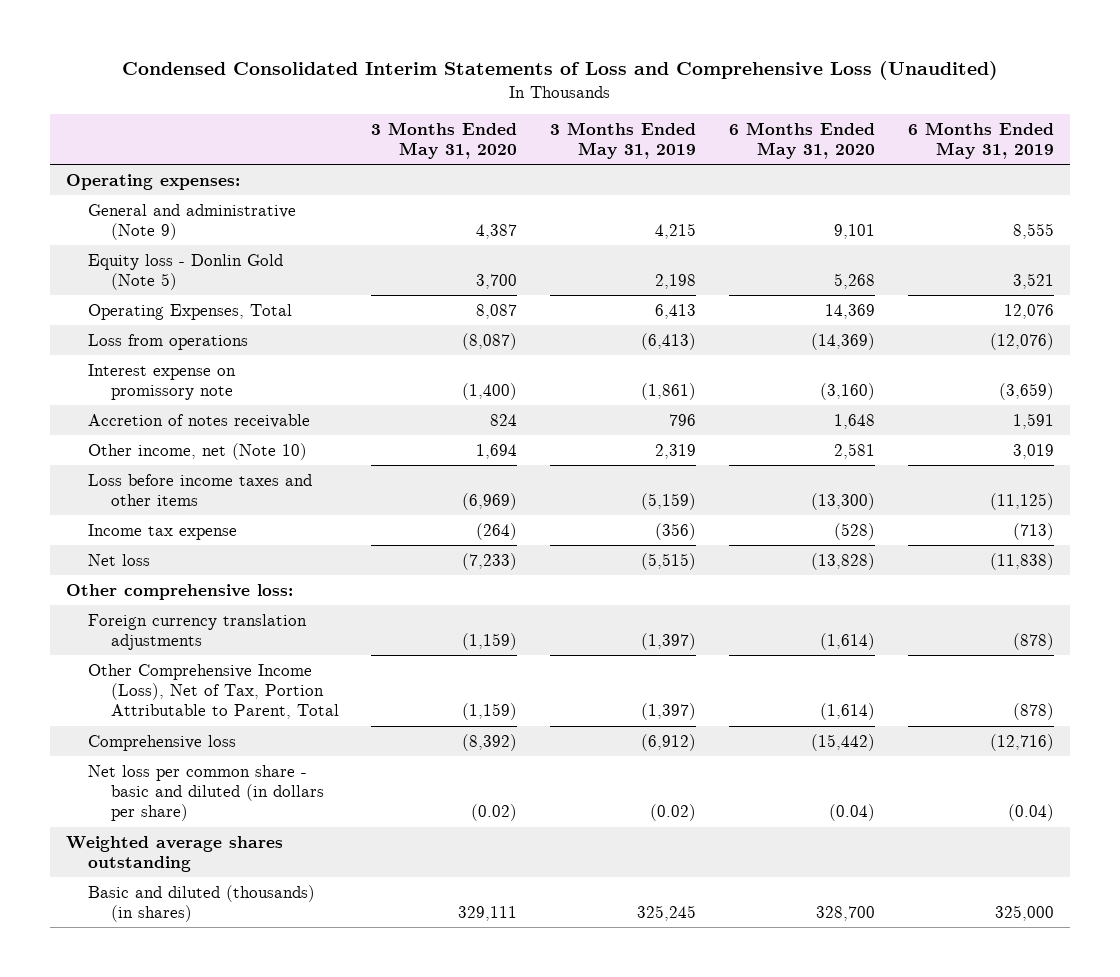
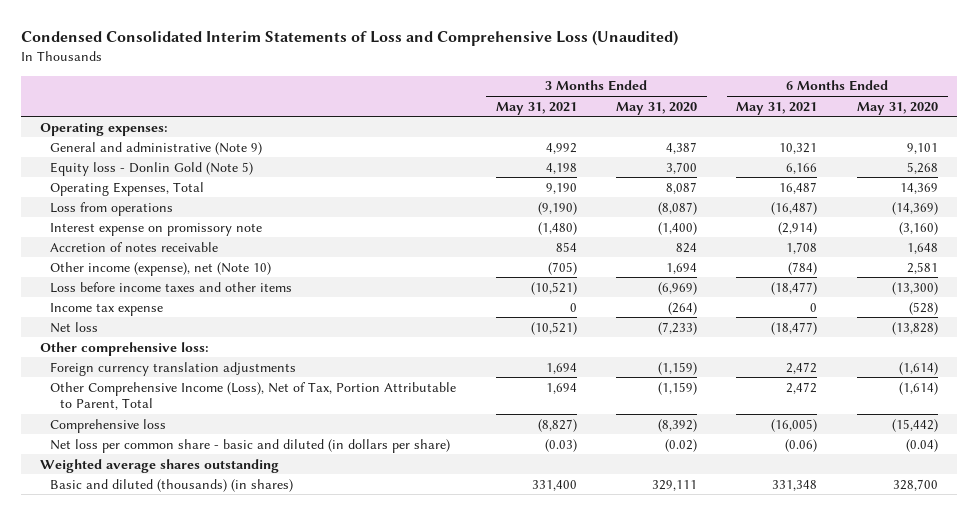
- | 3 Months Ended May 31, 2020 | 3 Months Ended May 31, 2019 | 6 Months Ended May 31, 2020 | 6 Months Ended May 31, 2019
+ | 3 Months Ended May 31, 2021 | 3 Months Ended May 31, 2020 | 6 Months Ended May 31, 2021 | 6 Months Ended May 31, 2020
- Other income, net (Note 10) | 1,694 | 2,319 | 2,581 | 3,019
+ Other income (expense), net (Note 10) | (705) | 1,694 | (784) | 2,581

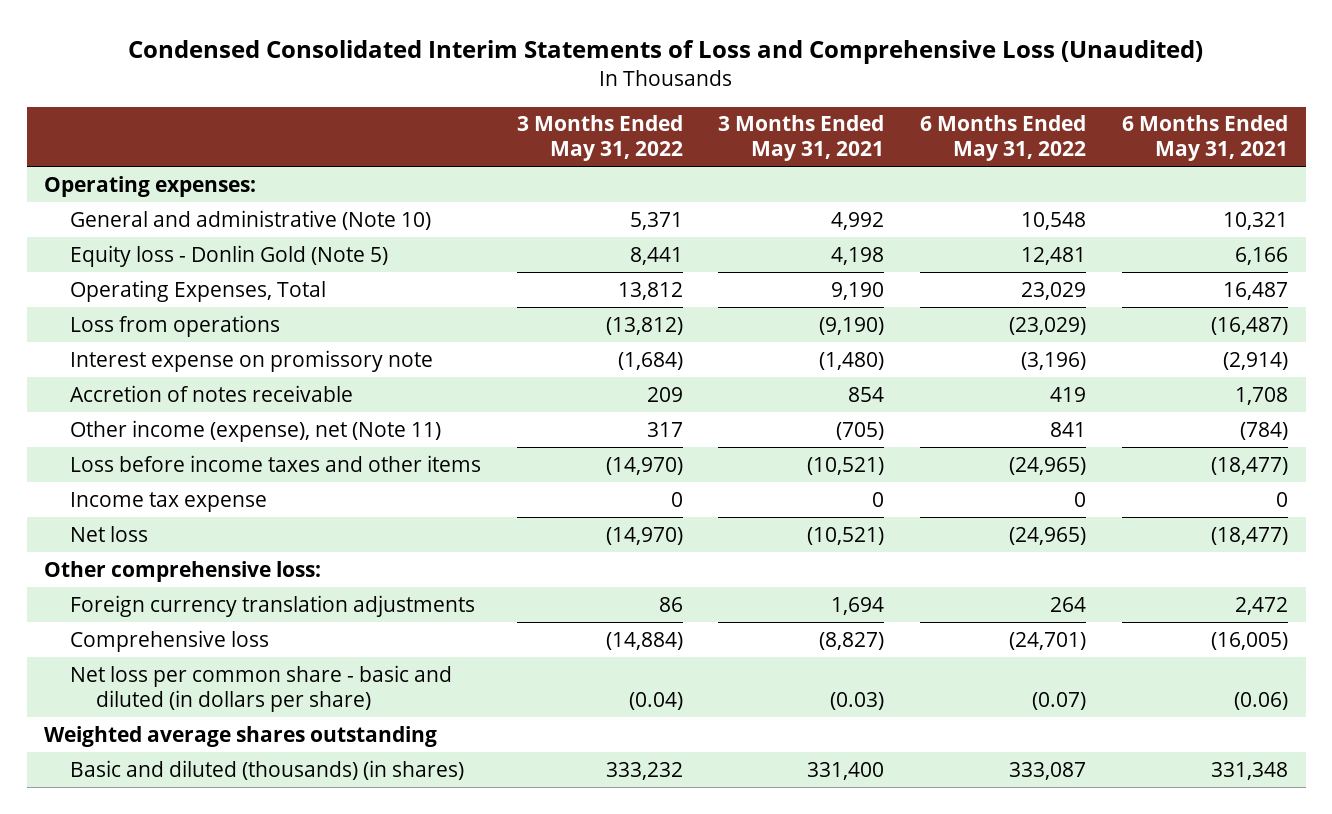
- | 3 Months Ended May 31, 2021 | 3 Months Ended May 31, 2020 | 6 Months Ended May 31, 2021 | 6 Months Ended May 31, 2020
+ | 3 Months Ended May 31, 2022 | 3 Months Ended May 31, 2021 | 6 Months Ended May 31, 2022 | 6 Months Ended May 31, 2021
- General and administrative (Note 9) | 4,992 | 4,387 | 10,321 | 9,101
+ General and administrative (Note 10) | 5,371 | 4,992 | 10,548 | 10,321
- Other income (expense), net (Note 10) | (705) | 1,694 | (784) | 2,581
+ Other income (expense), net (Note 11) | 317 | (705) | 841 | (784)
- Other Comprehensive Income (Loss), Net of Tax, Portion Attributable to Parent, Total | 1,694 | (1,159) | 2,472 | (1,614)

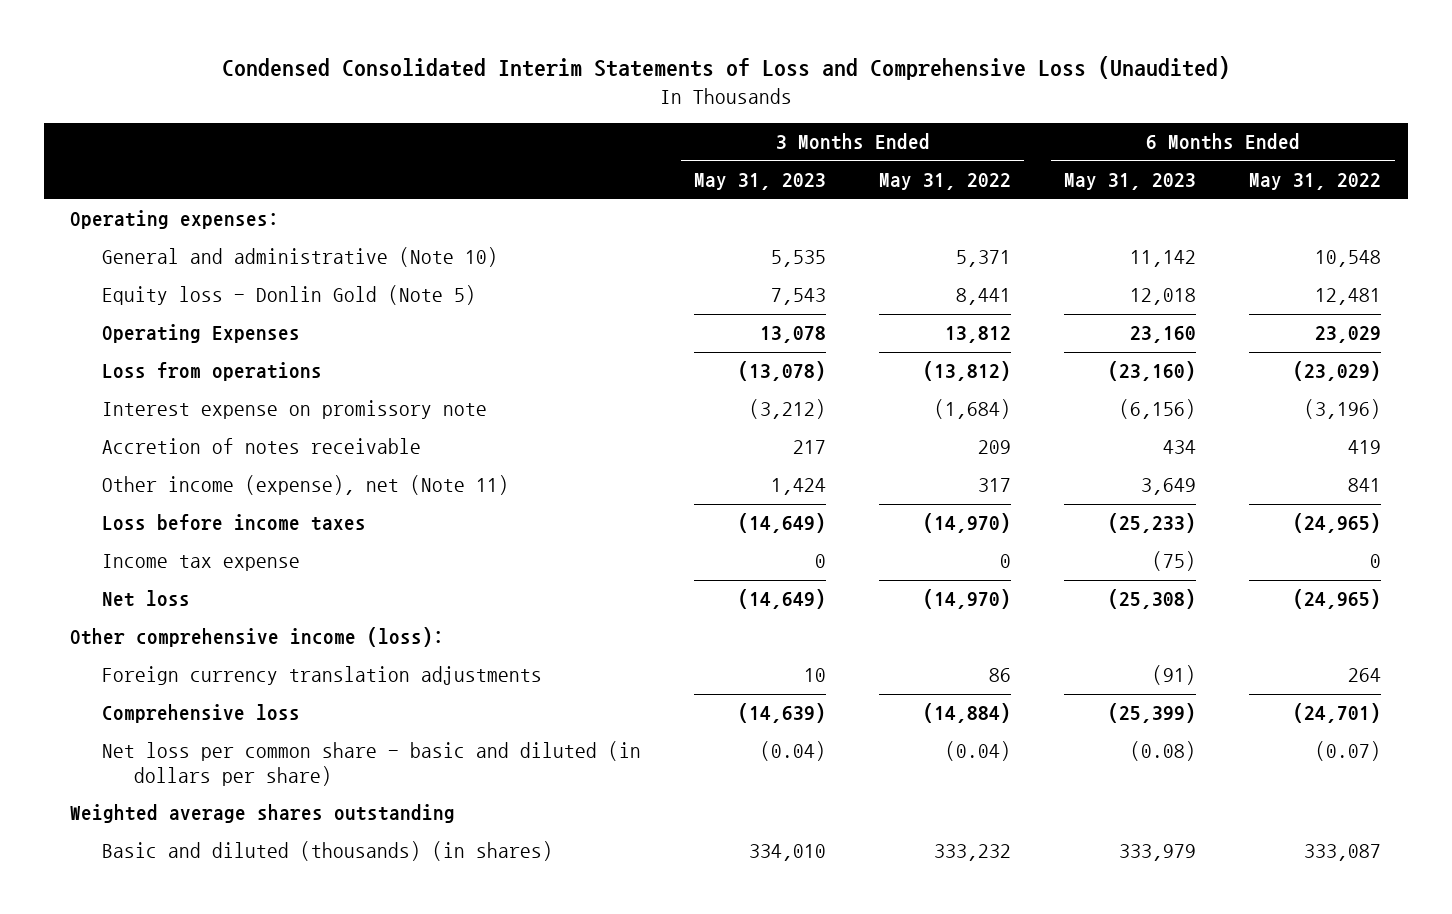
- | 3 Months Ended May 31, 2022 | 3 Months Ended May 31, 2021 | 6 Months Ended May 31, 2022 | 6 Months Ended May 31, 2021
+ | 3 Months Ended May 31, 2023 | 3 Months Ended May 31, 2022 | 6 Months Ended May 31, 2023 | 6 Months Ended May 31, 2022
- Operating Expenses, Total | 13,812 | 9,190 | 23,029 | 16,487
+ Operating Expenses | 13,078 | 13,812 | 23,160 | 23,029
- Loss before income taxes and other items | (14,970) | (10,521) | (24,965) | (18,477)
+ Loss before income taxes | (14,649) | (14,970) | (25,233) | (24,965)
- Other comprehensive loss:
+ Other comprehensive income (loss):

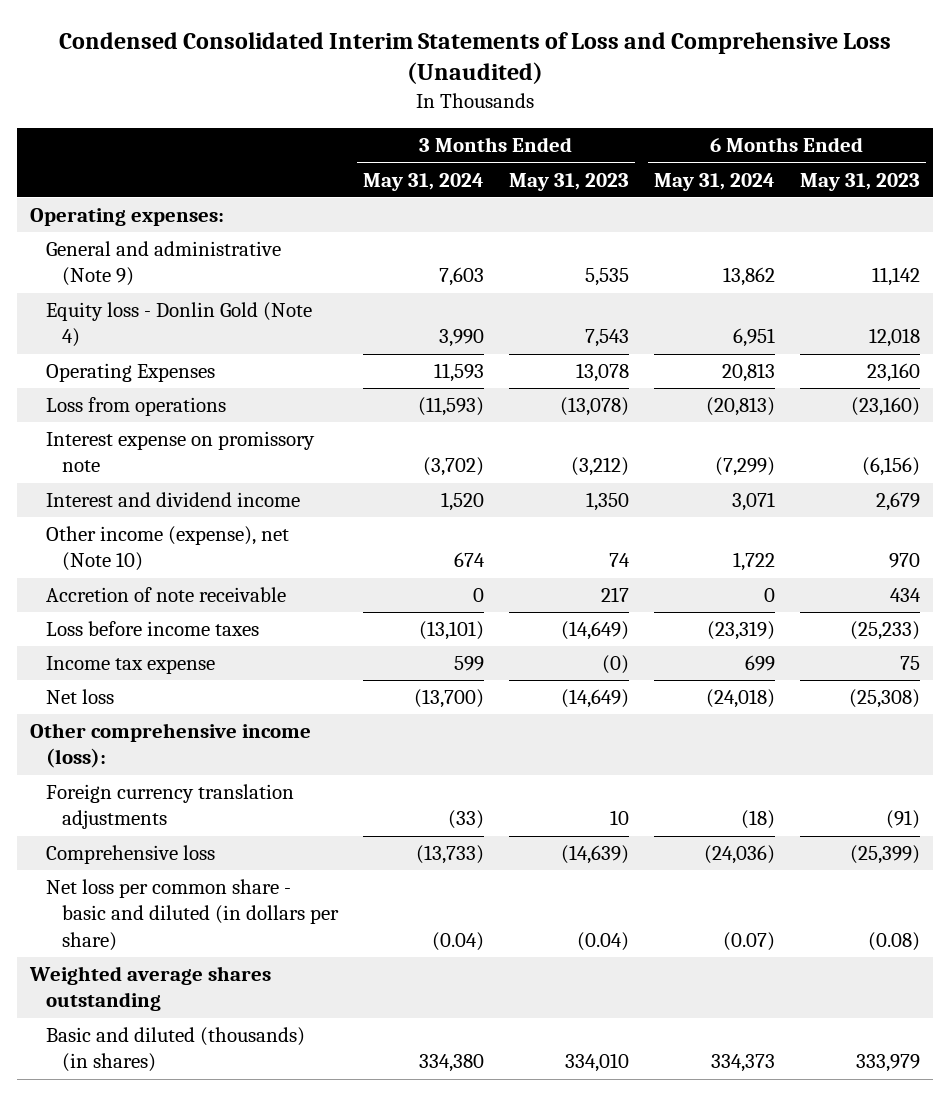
- | 3 Months Ended May 31, 2023 | 3 Months Ended May 31, 2022 | 6 Months Ended May 31, 2023 | 6 Months Ended May 31, 2022
+ | 3 Months Ended May 31, 2024 | 3 Months Ended May 31, 2023 | 6 Months Ended May 31, 2024 | 6 Months Ended May 31, 2023
- General and administrative (Note 10) | 5,535 | 5,371 | 11,142 | 10,548
- Equity loss - Donlin Gold (Note 5) | 7,543 | 8,441 | 12,018 | 12,481
+ General and administrative (Note 9) | 7,603 | 5,535 | 13,862 | 11,142
+ Equity loss - Donlin Gold (Note 4) | 3,990 | 7,543 | 6,951 | 12,018
- Accretion of notes receivable | 217 | 209 | 434 | 419
- Other income (expense), net (Note 11) | 1,424 | 317 | 3,649 | 841
+ Interest and dividend income | 1,520 | 1,350 | 3,071 | 2,679
+ Other income (expense), net (Note 10) | 674 | 74 | 1,722 | 970
+ Accretion of note receivable | 0 | 217 | 0 | 434
- Income tax expense | 0 | 0 | (75) | 0
+ Income tax expense | 599 | (0) | 699 | 75

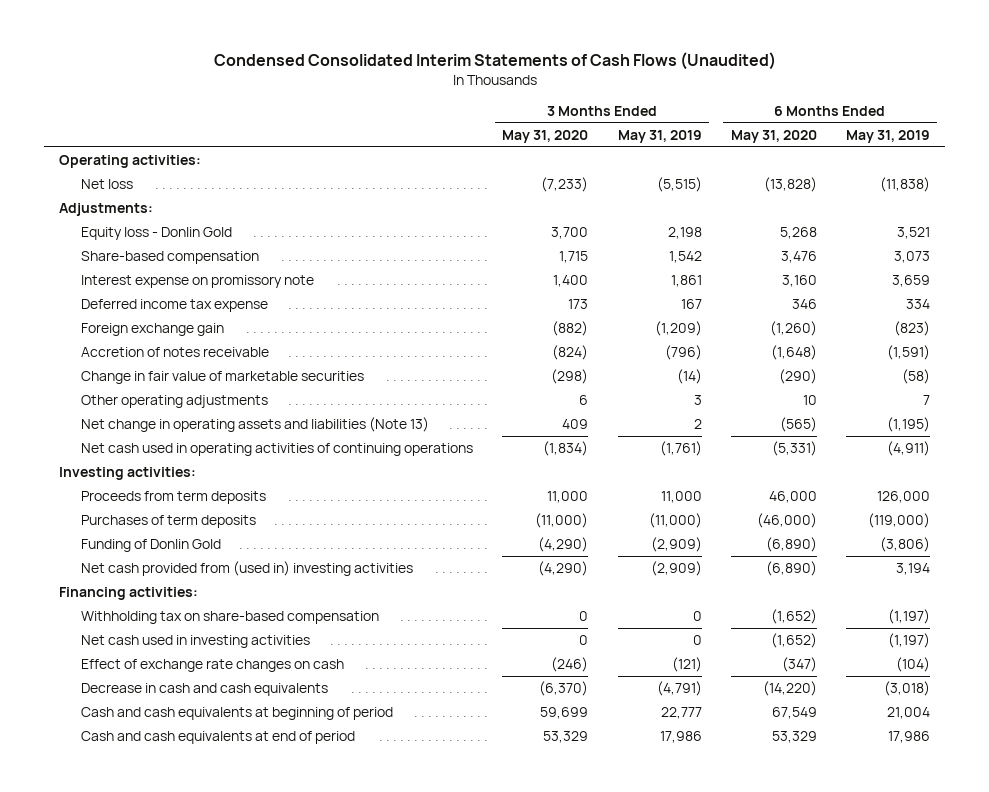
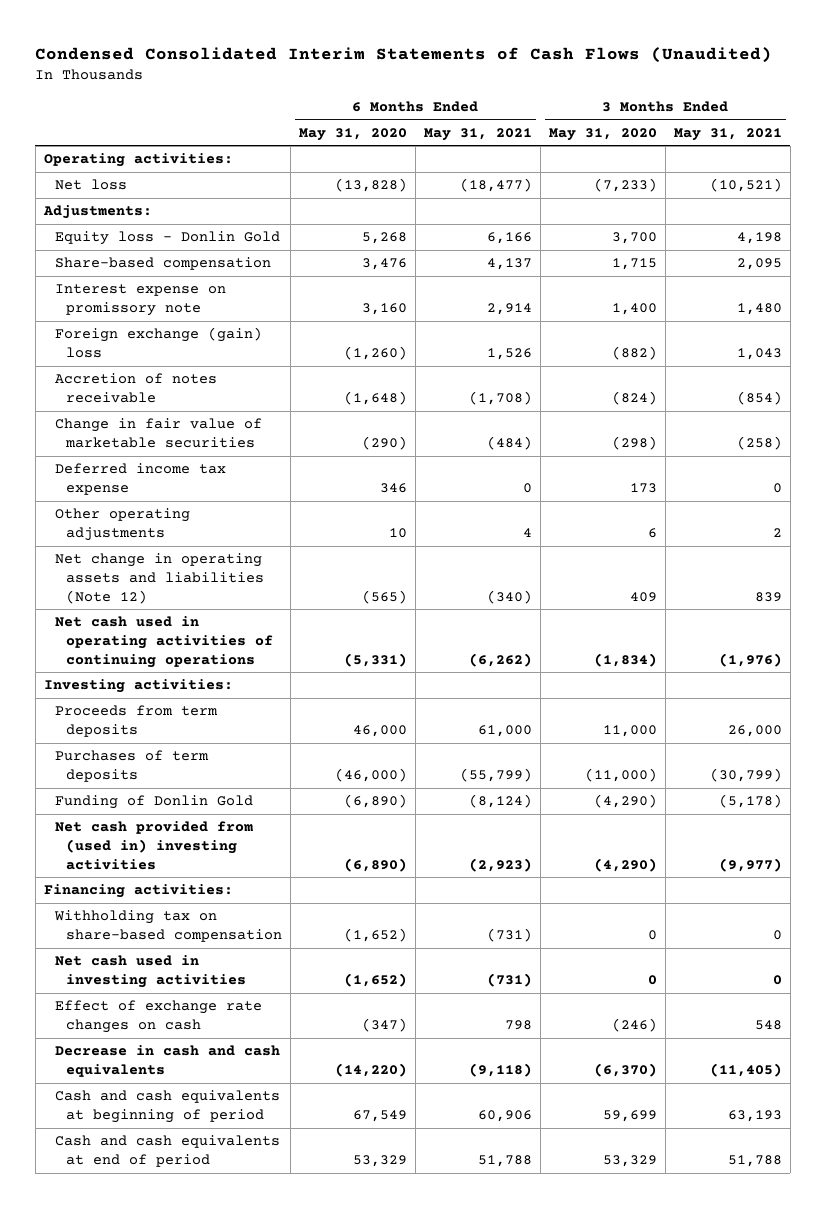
- | 3 Months Ended May 31, 2020 | 3 Months Ended May 31, 2019 | 6 Months Ended May 31, 2020 | 6 Months Ended May 31, 2019
+ | 6 Months Ended May 31, 2020 | 6 Months Ended May 31, 2021 | 3 Months Ended May 31, 2020 | 3 Months Ended May 31, 2021
- Foreign exchange gain | (882) | (1,209) | (1,260) | (823)
+ Foreign exchange (gain) loss | (1,260) | 1,526 | (882) | 1,043
moved down: Deferred income tax expense | 346 | 0 | 173 | 0
- Net change in operating assets and liabilities (Note 13) | 409 | 2 | (565) | (1,195)
+ Net change in operating assets and liabilities (Note 12) | (565) | (340) | 409 | 839

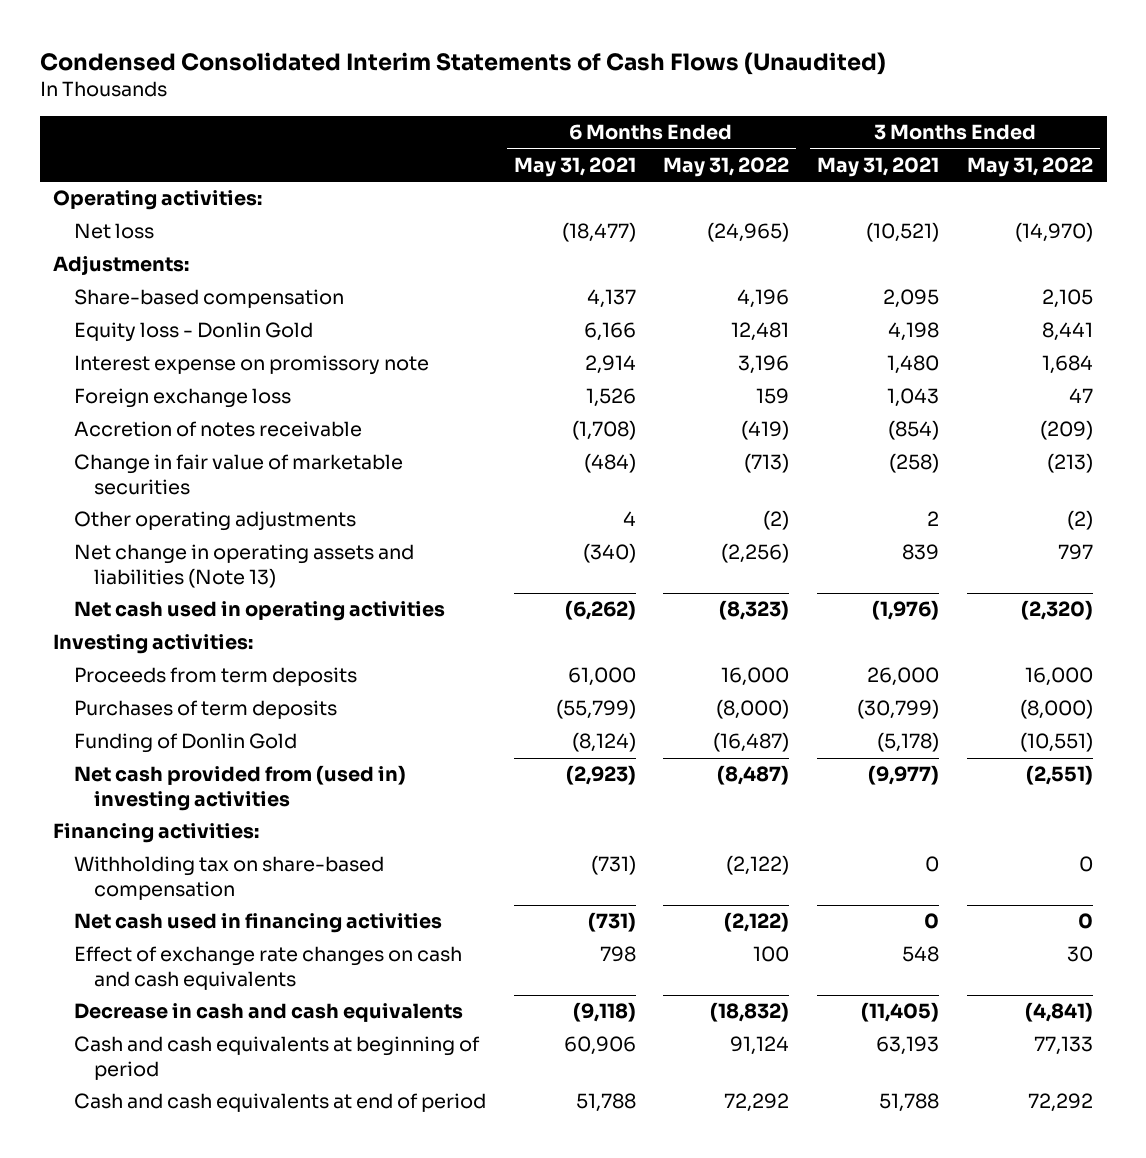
- | 6 Months Ended May 31, 2020 | 6 Months Ended May 31, 2021 | 3 Months Ended May 31, 2020 | 3 Months Ended May 31, 2021
+ | 6 Months Ended May 31, 2021 | 6 Months Ended May 31, 2022 | 3 Months Ended May 31, 2021 | 3 Months Ended May 31, 2022
moved down: Equity loss - Donlin Gold | 6,166 | 12,481 | 4,198 | 8,441
- Foreign exchange (gain) loss | (1,260) | 1,526 | (882) | 1,043
+ Foreign exchange loss | 1,526 | 159 | 1,043 | 47
- Deferred income tax expense | 346 | 0 | 173 | 0
- Net change in operating assets and liabilities (Note 12) | (565) | (340) | 409 | 839
- Net cash used in operating activities of continuing operations | (5,331) | (6,262) | (1,834) | (1,976)
+ Net change in operating assets and liabilities (Note 13) | (340) | (2,256) | 839 | 797
+ Net cash used in operating activities | (6,262) | (8,323) | (1,976) | (2,320)
- Net cash used in investing activities | (1,652) | (731) | 0 | 0
- Effect of exchange rate changes on cash | (347) | 798 | (246) | 548
+ Net cash used in financing activities | (731) | (2,122) | 0 | 0
+ Effect of exchange rate changes on cash and cash equivalents | 798 | 100 | 548 | 30

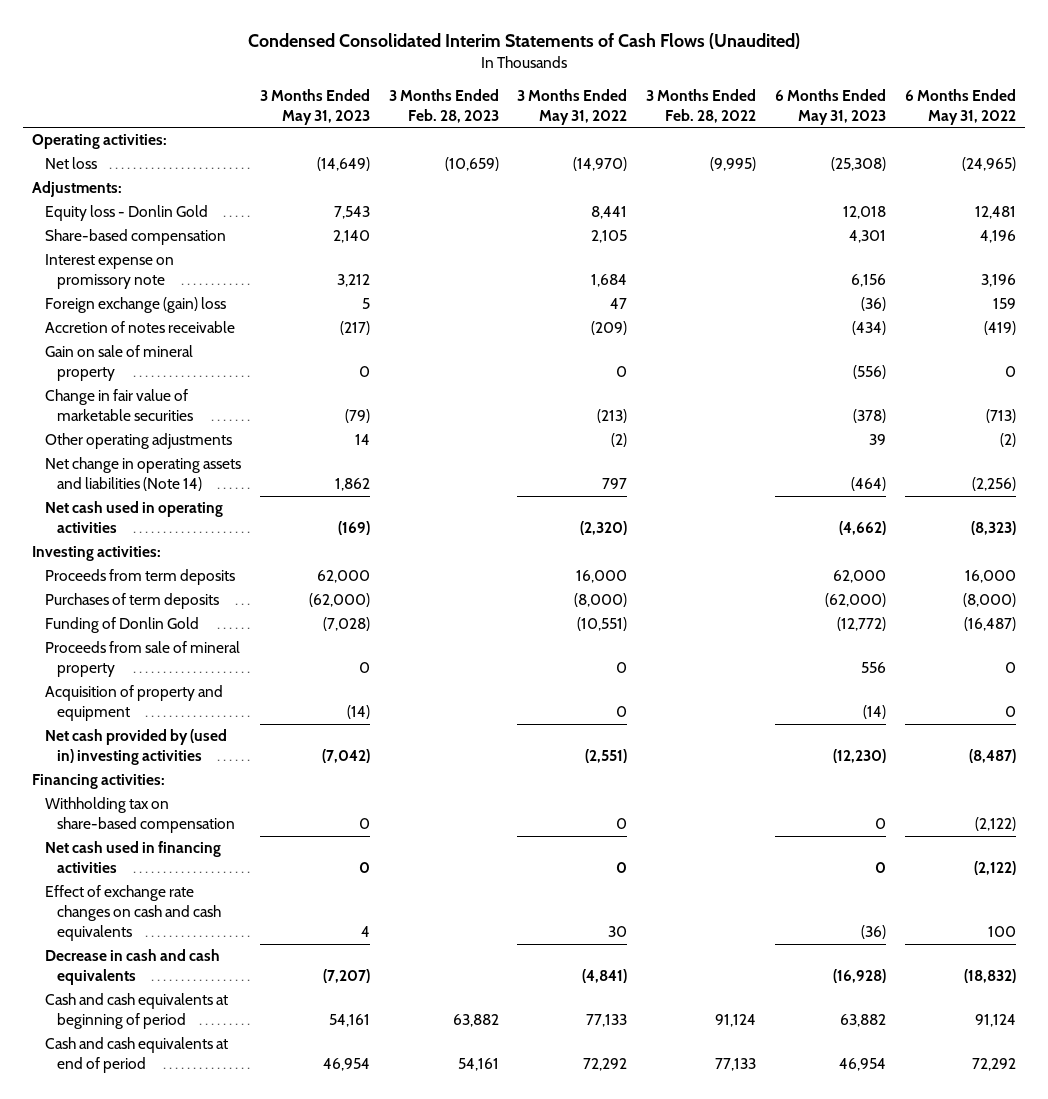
- | 6 Months Ended May 31, 2021 | 6 Months Ended May 31, 2022 | 3 Months Ended May 31, 2021 | 3 Months Ended May 31, 2022
+ | 3 Months Ended May 31, 2023 | 3 Months Ended Feb. 28, 2023 | 3 Months Ended May 31, 2022 | 3 Months Ended Feb. 28, 2022 | 6 Months Ended May 31, 2023 | 6 Months Ended May 31, 2022
moved down: Share-based compensation | 2,140 | | 2,105 | | 4,301 | 4,196
- Foreign exchange loss | 1,526 | 159 | 1,043 | 47
+ Foreign exchange (gain) loss | 5 | | 47 | | (36) | 159
+ Gain on sale of mineral property | 0 | | 0 | | (556) | 0
- Net change in operating assets and liabilities (Note 13) | (340) | (2,256) | 839 | 797
+ Net change in operating assets and liabilities (Note 14) | 1,862 | | 797 | | (464) | (2,256)
- Net cash provided from (used in) investing activities | (2,923) | (8,487) | (9,977) | (2,551)
+ Proceeds from sale of mineral property | 0 | | 0 | | 556 | 0
+ Acquisition of property and equipment | (14) | | 0 | | (14) | 0
+ Net cash provided by (used in) investing activities | (7,042) | | (2,551) | | (12,230) | (8,487)

